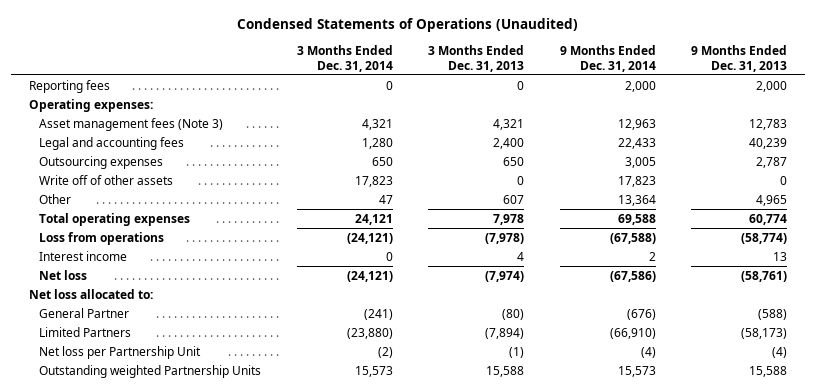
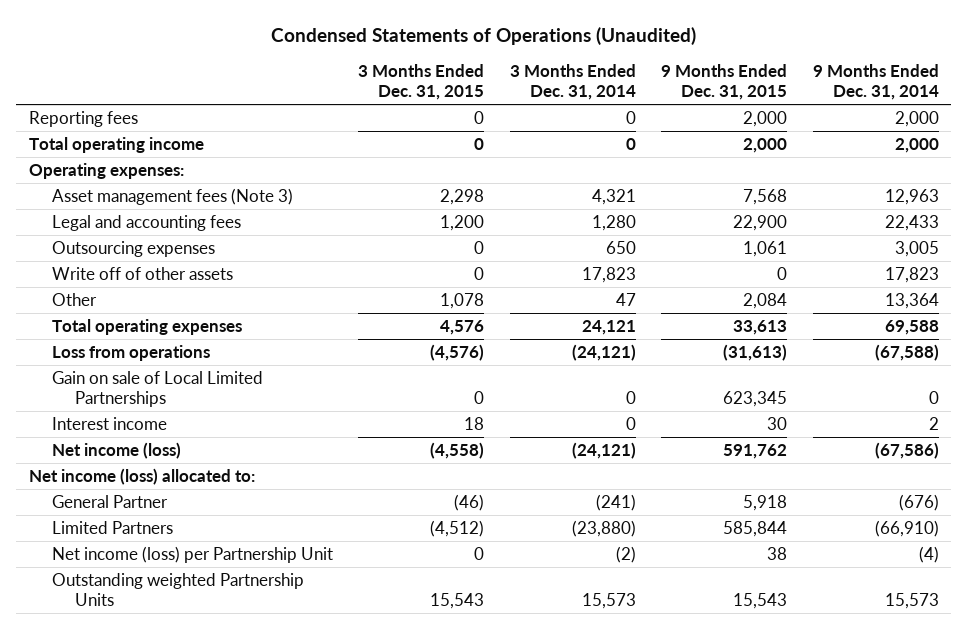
- | 3 Months Ended Dec. 31, 2014 | 3 Months Ended Dec. 31, 2013 | 9 Months Ended Dec. 31, 2014 | 9 Months Ended Dec. 31, 2013
+ | 3 Months Ended Dec. 31, 2015 | 3 Months Ended Dec. 31, 2014 | 9 Months Ended Dec. 31, 2015 | 9 Months Ended Dec. 31, 2014
+ Total operating income | 0 | 0 | 2,000 | 2,000
+ Gain on sale of Local Limited Partnerships | 0 | 0 | 623,345 | 0
- Net loss | (24,121) | (7,974) | (67,586) | (58,761)
- Net loss allocated to:
+ Net income (loss) | (4,558) | (24,121) | 591,762 | (67,586)
+ Net income (loss) allocated to:
- Net loss per Partnership Unit | (2) | (1) | (4) | (4)
+ Net income (loss) per Partnership Unit | 0 | (2) | 38 | (4)

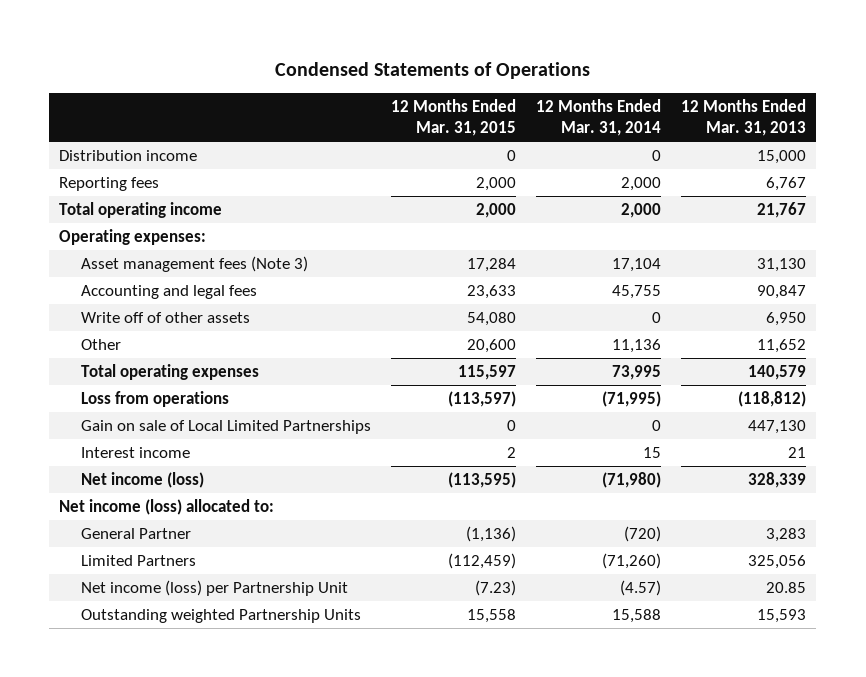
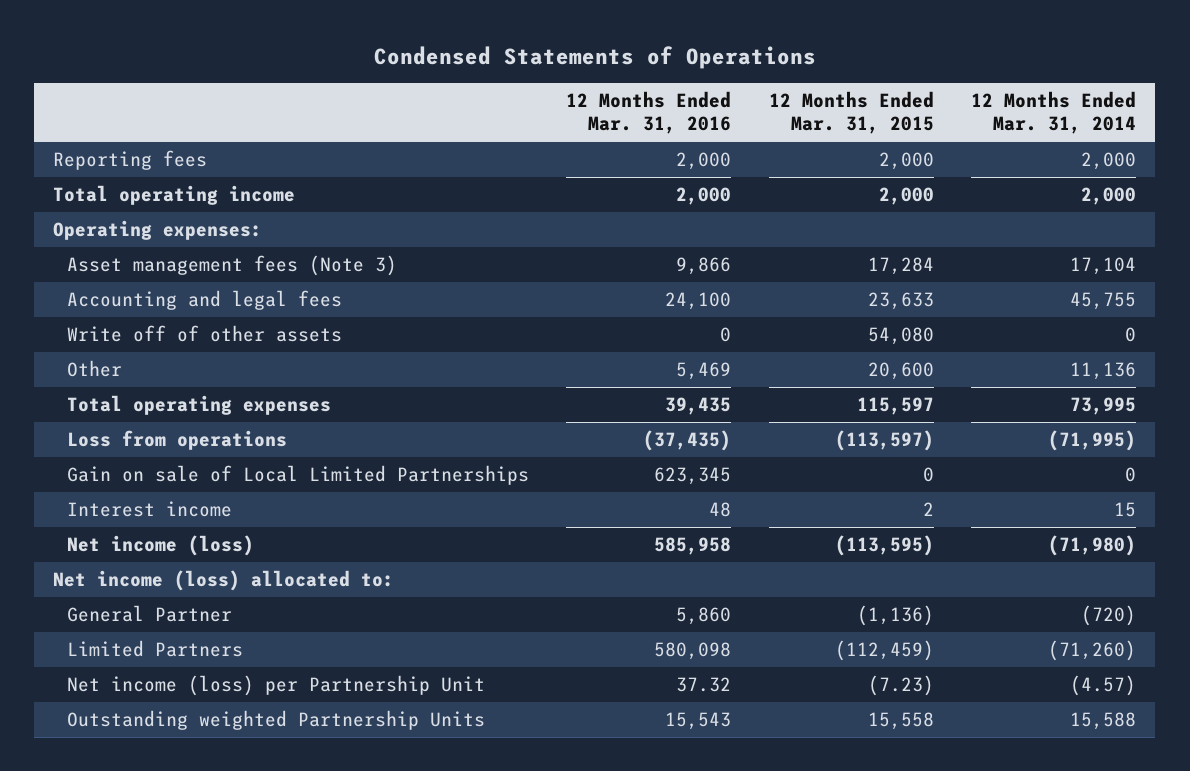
- | 12 Months Ended Mar. 31, 2015 | 12 Months Ended Mar. 31, 2014 | 12 Months Ended Mar. 31, 2013
+ | 12 Months Ended Mar. 31, 2016 | 12 Months Ended Mar. 31, 2015 | 12 Months Ended Mar. 31, 2014
- Distribution income | 0 | 0 | 15,000

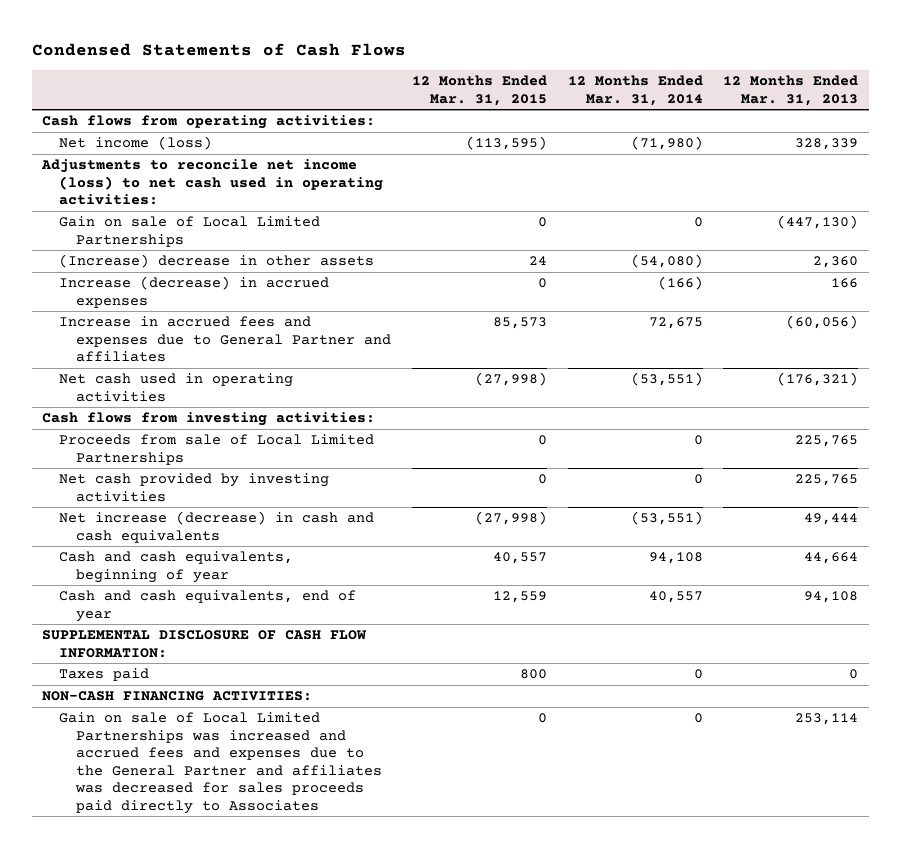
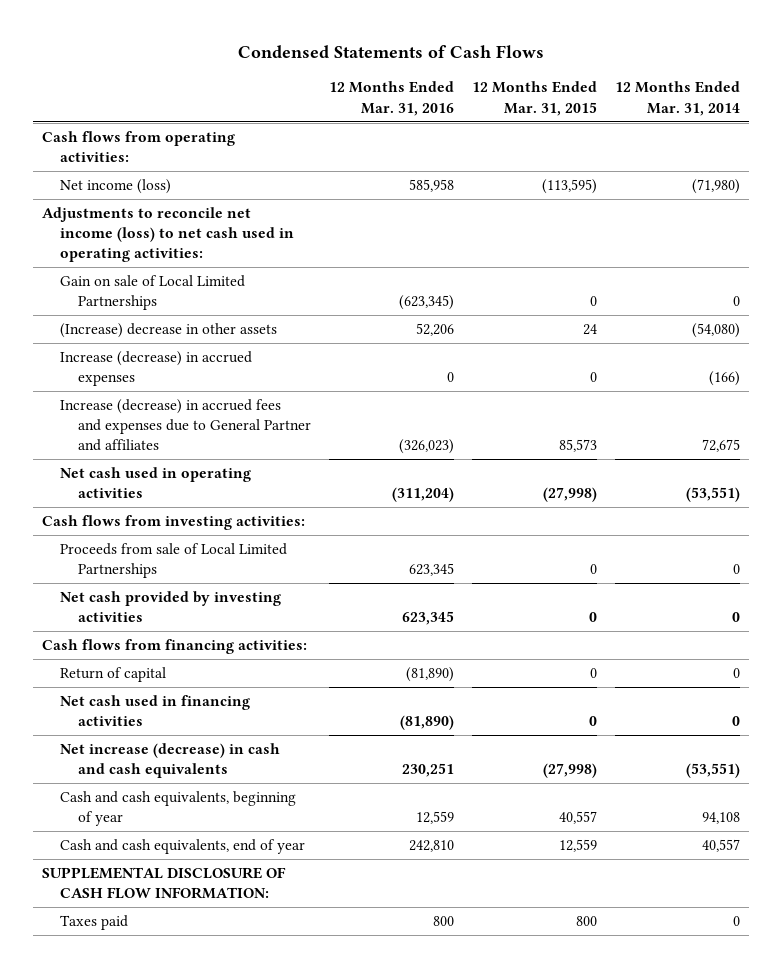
- | 12 Months Ended Mar. 31, 2015 | 12 Months Ended Mar. 31, 2014 | 12 Months Ended Mar. 31, 2013
+ | 12 Months Ended Mar. 31, 2016 | 12 Months Ended Mar. 31, 2015 | 12 Months Ended Mar. 31, 2014
- Increase in accrued fees and expenses due to General Partner and affiliates | 85,573 | 72,675 | (60,056)
+ Increase (decrease) in accrued fees and expenses due to General Partner and affiliates | (326,023) | 85,573 | 72,675
+ Cash flows from financing activities:
+ Return of capital | (81,890) | 0 | 0
+ Net cash used in financing activities | (81,890) | 0 | 0
- NON-CASH FINANCING ACTIVITIES:
- Gain on sale of Local Limited Partnerships was increased and accrued fees and expenses due to the General Partner and affiliates was decreased for sales proceeds paid directly to Associates | 0 | 0 | 253,114

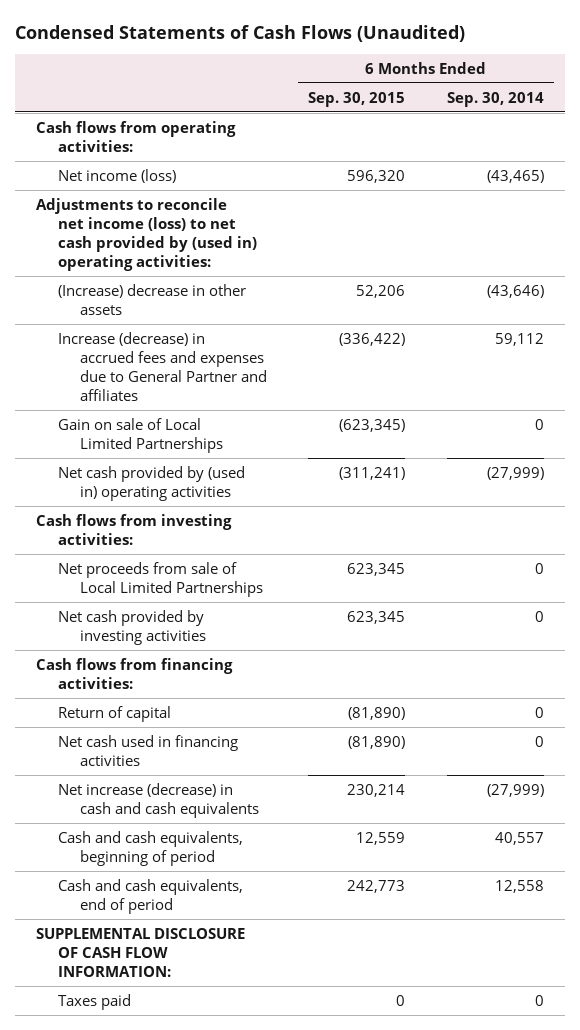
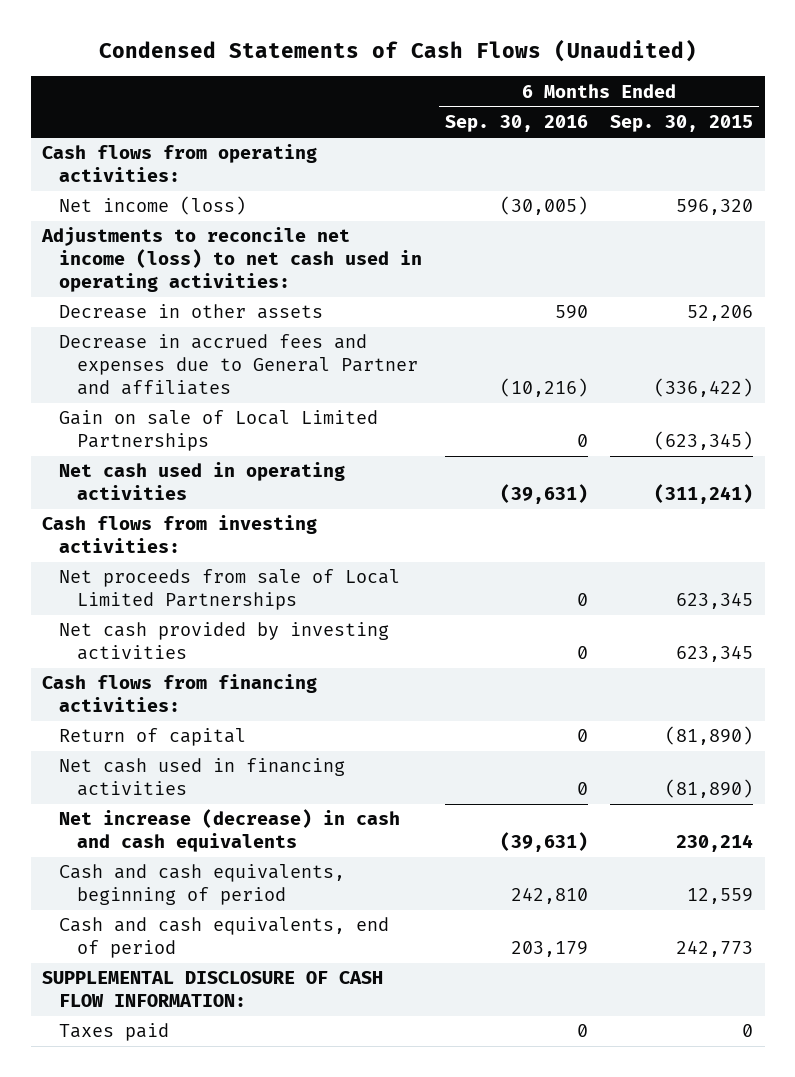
- | 6 Months Ended Sep. 30, 2015 | 6 Months Ended Sep. 30, 2014
+ | 6 Months Ended Sep. 30, 2016 | 6 Months Ended Sep. 30, 2015
- Adjustments to reconcile net income (loss) to net cash provided by (used in) operating activities:
- (Increase) decrease in other assets | 52,206 | (43,646)
- Increase (decrease) in accrued fees and expenses due to General Partner and affiliates | (336,422) | 59,112
+ Adjustments to reconcile net income (loss) to net cash used in operating activities:
+ Decrease in other assets | 590 | 52,206
+ Decrease in accrued fees and expenses due to General Partner and affiliates | (10,216) | (336,422)
- Net cash provided by (used in) operating activities | (311,241) | (27,999)
+ Net cash used in operating activities | (39,631) | (311,241)

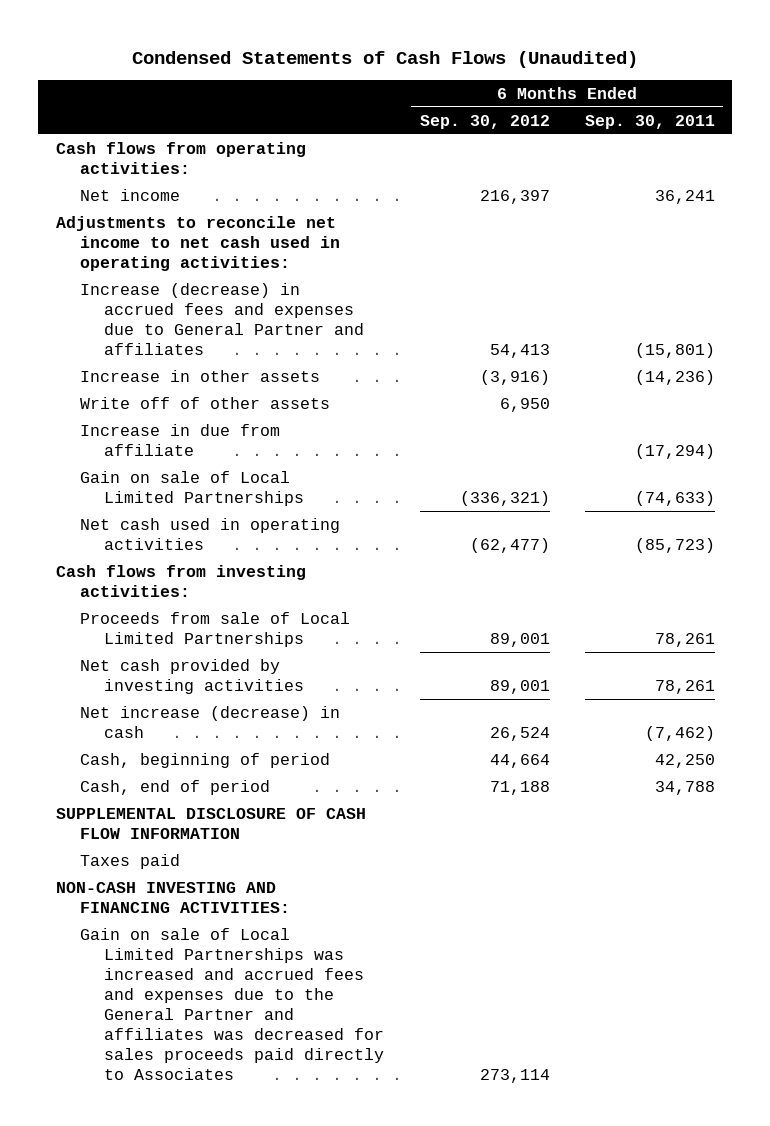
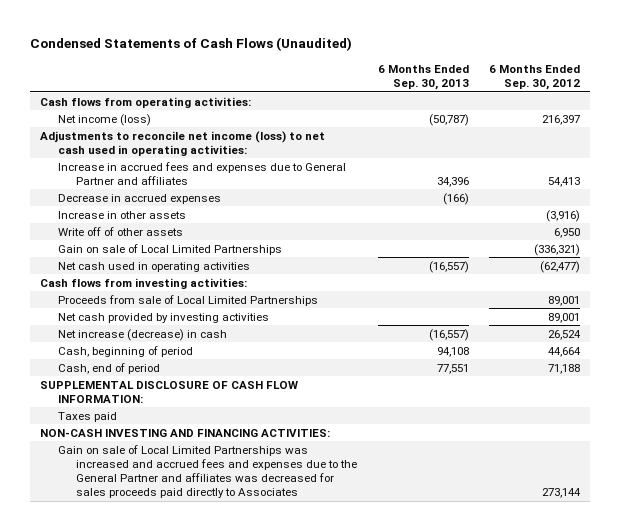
- | 6 Months Ended Sep. 30, 2012 | 6 Months Ended Sep. 30, 2011
+ | 6 Months Ended Sep. 30, 2013 | 6 Months Ended Sep. 30, 2012
- Net income | 216,397 | 36,241
- Adjustments to reconcile net income to net cash used in operating activities:
- Increase (decrease) in accrued fees and expenses due to General Partner and affiliates | 54,413 | (15,801)
+ Net income (loss) | (50,787) | 216,397
+ Adjustments to reconcile net income (loss) to net cash used in operating activities:
+ Increase in accrued fees and expenses due to General Partner and affiliates | 34,396 | 54,413
+ Decrease in accrued expenses | (166) |
- Increase in due from affiliate | | (17,294)
- SUPPLEMENTAL DISCLOSURE OF CASH FLOW INFORMATION
+ SUPPLEMENTAL DISCLOSURE OF CASH FLOW INFORMATION:
- Gain on sale of Local Limited Partnerships was increased and accrued fees and expenses due to the General Partner and affiliates was decreased for sales proceeds paid directly to Associates | 273,114 |
+ Gain on sale of Local Limited Partnerships was increased and accrued fees and expenses due to the General Partner and affiliates was decreased for sales proceeds paid directly to Associates | | 273,144

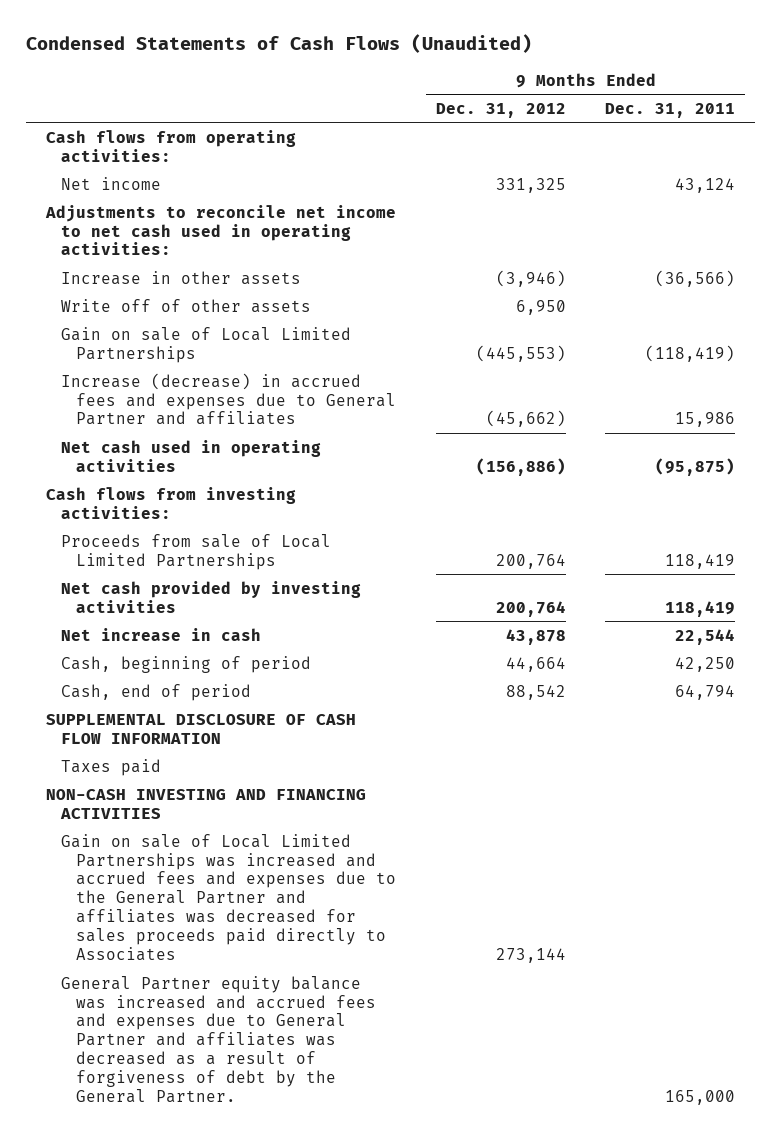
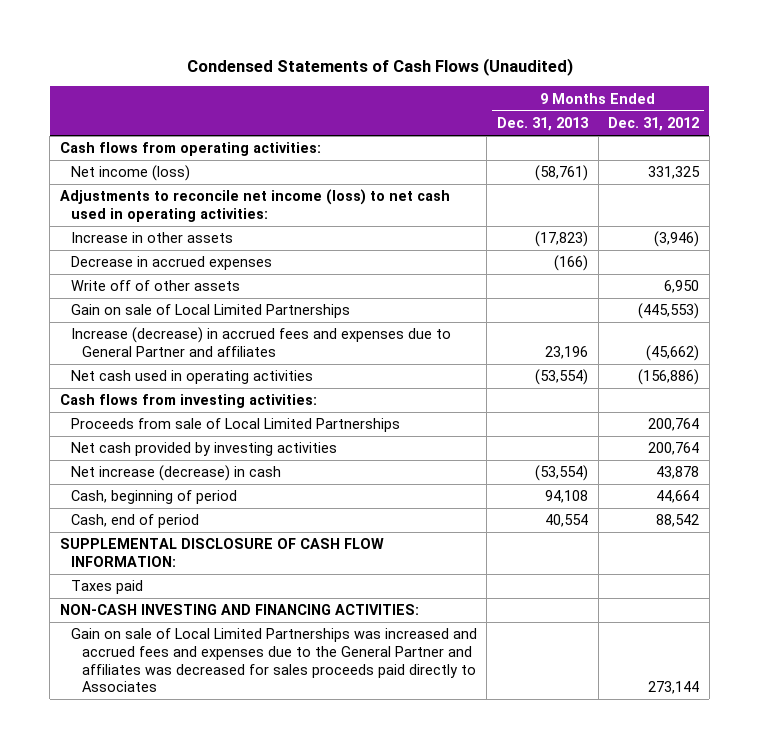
- | 9 Months Ended Dec. 31, 2012 | 9 Months Ended Dec. 31, 2011
+ | 9 Months Ended Dec. 31, 2013 | 9 Months Ended Dec. 31, 2012
- Net income | 331,325 | 43,124
- Adjustments to reconcile net income to net cash used in operating activities:
+ Net income (loss) | (58,761) | 331,325
+ Adjustments to reconcile net income (loss) to net cash used in operating activities:
+ Decrease in accrued expenses | (166) |
- Net increase in cash | 43,878 | 22,544
+ Net increase (decrease) in cash | (53,554) | 43,878
- SUPPLEMENTAL DISCLOSURE OF CASH FLOW INFORMATION
+ SUPPLEMENTAL DISCLOSURE OF CASH FLOW INFORMATION:
- NON-CASH INVESTING AND FINANCING ACTIVITIES
+ NON-CASH INVESTING AND FINANCING ACTIVITIES:
- General Partner equity balance was increased and accrued fees and expenses due to General Partner and affiliates was decreased as a result of forgiveness of debt by the General Partner. | | 165,000

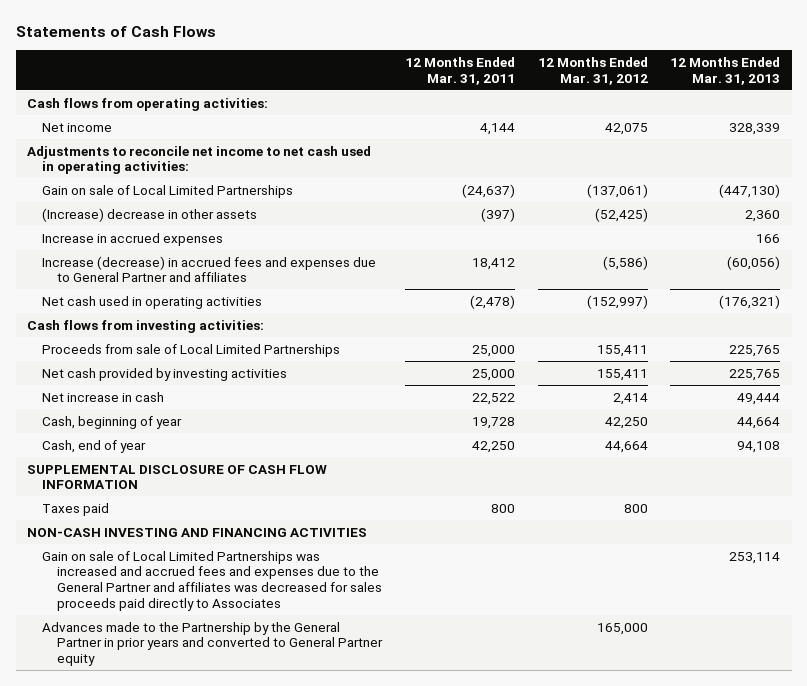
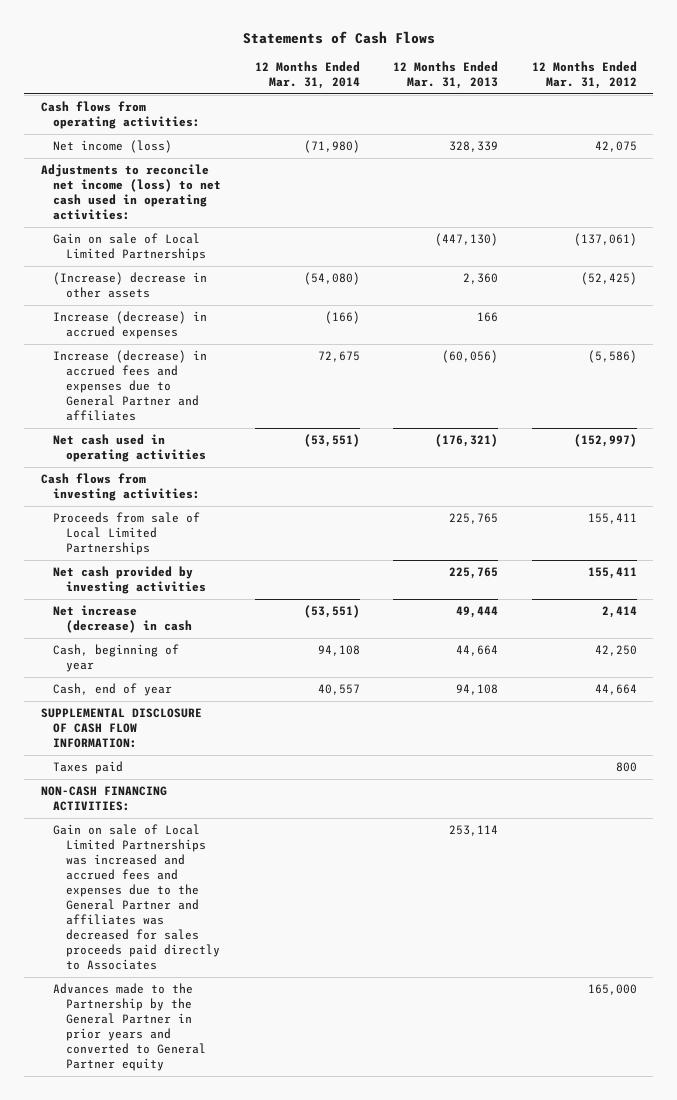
- | 12 Months Ended Mar. 31, 2011 | 12 Months Ended Mar. 31, 2012 | 12 Months Ended Mar. 31, 2013
+ | 12 Months Ended Mar. 31, 2014 | 12 Months Ended Mar. 31, 2013 | 12 Months Ended Mar. 31, 2012
- Net income | 4,144 | 42,075 | 328,339
- Adjustments to reconcile net income to net cash used in operating activities:
+ Net income (loss) | (71,980) | 328,339 | 42,075
+ Adjustments to reconcile net income (loss) to net cash used in operating activities:
- Increase in accrued expenses | | | 166
+ Increase (decrease) in accrued expenses | (166) | 166 |
- Net increase in cash | 22,522 | 2,414 | 49,444
+ Net increase (decrease) in cash | (53,551) | 49,444 | 2,414
- SUPPLEMENTAL DISCLOSURE OF CASH FLOW INFORMATION
+ SUPPLEMENTAL DISCLOSURE OF CASH FLOW INFORMATION:
- NON-CASH INVESTING AND FINANCING ACTIVITIES
+ NON-CASH FINANCING ACTIVITIES:

